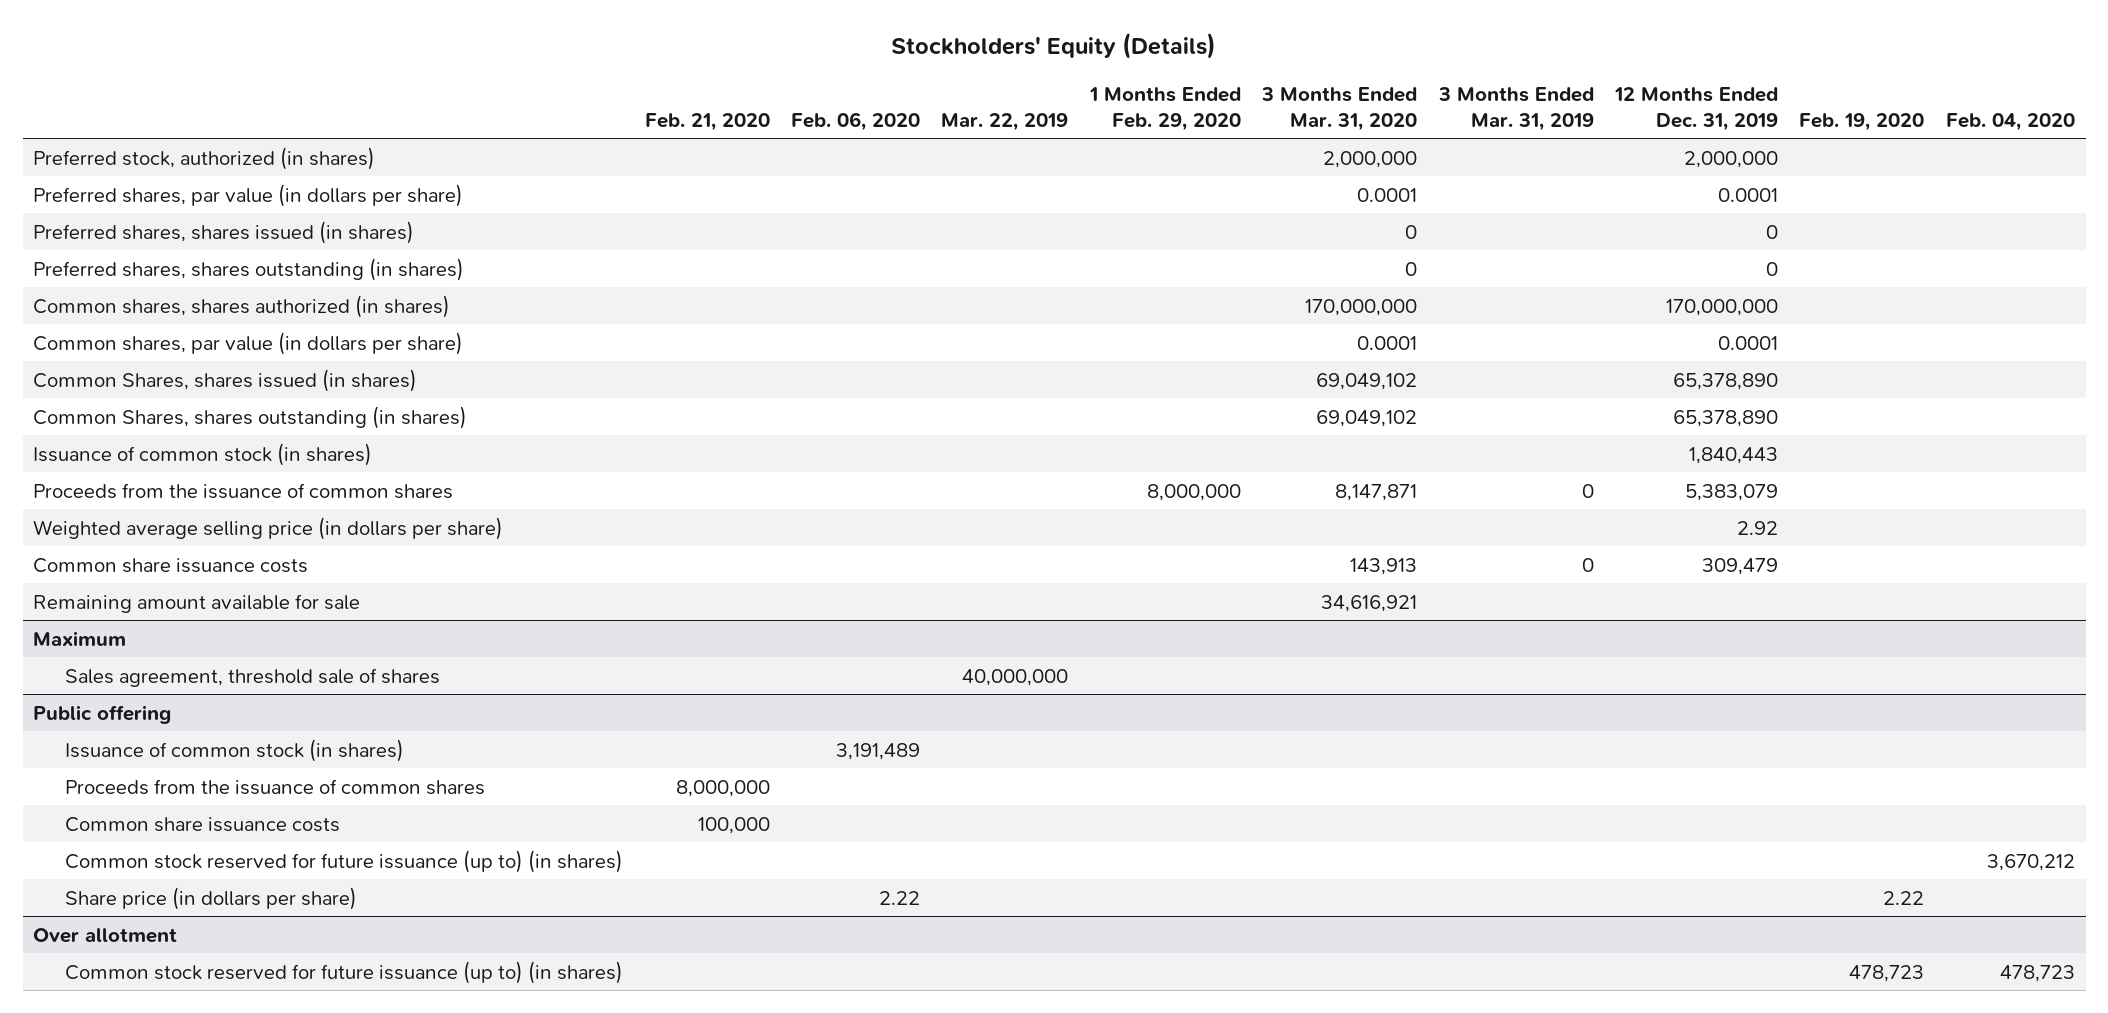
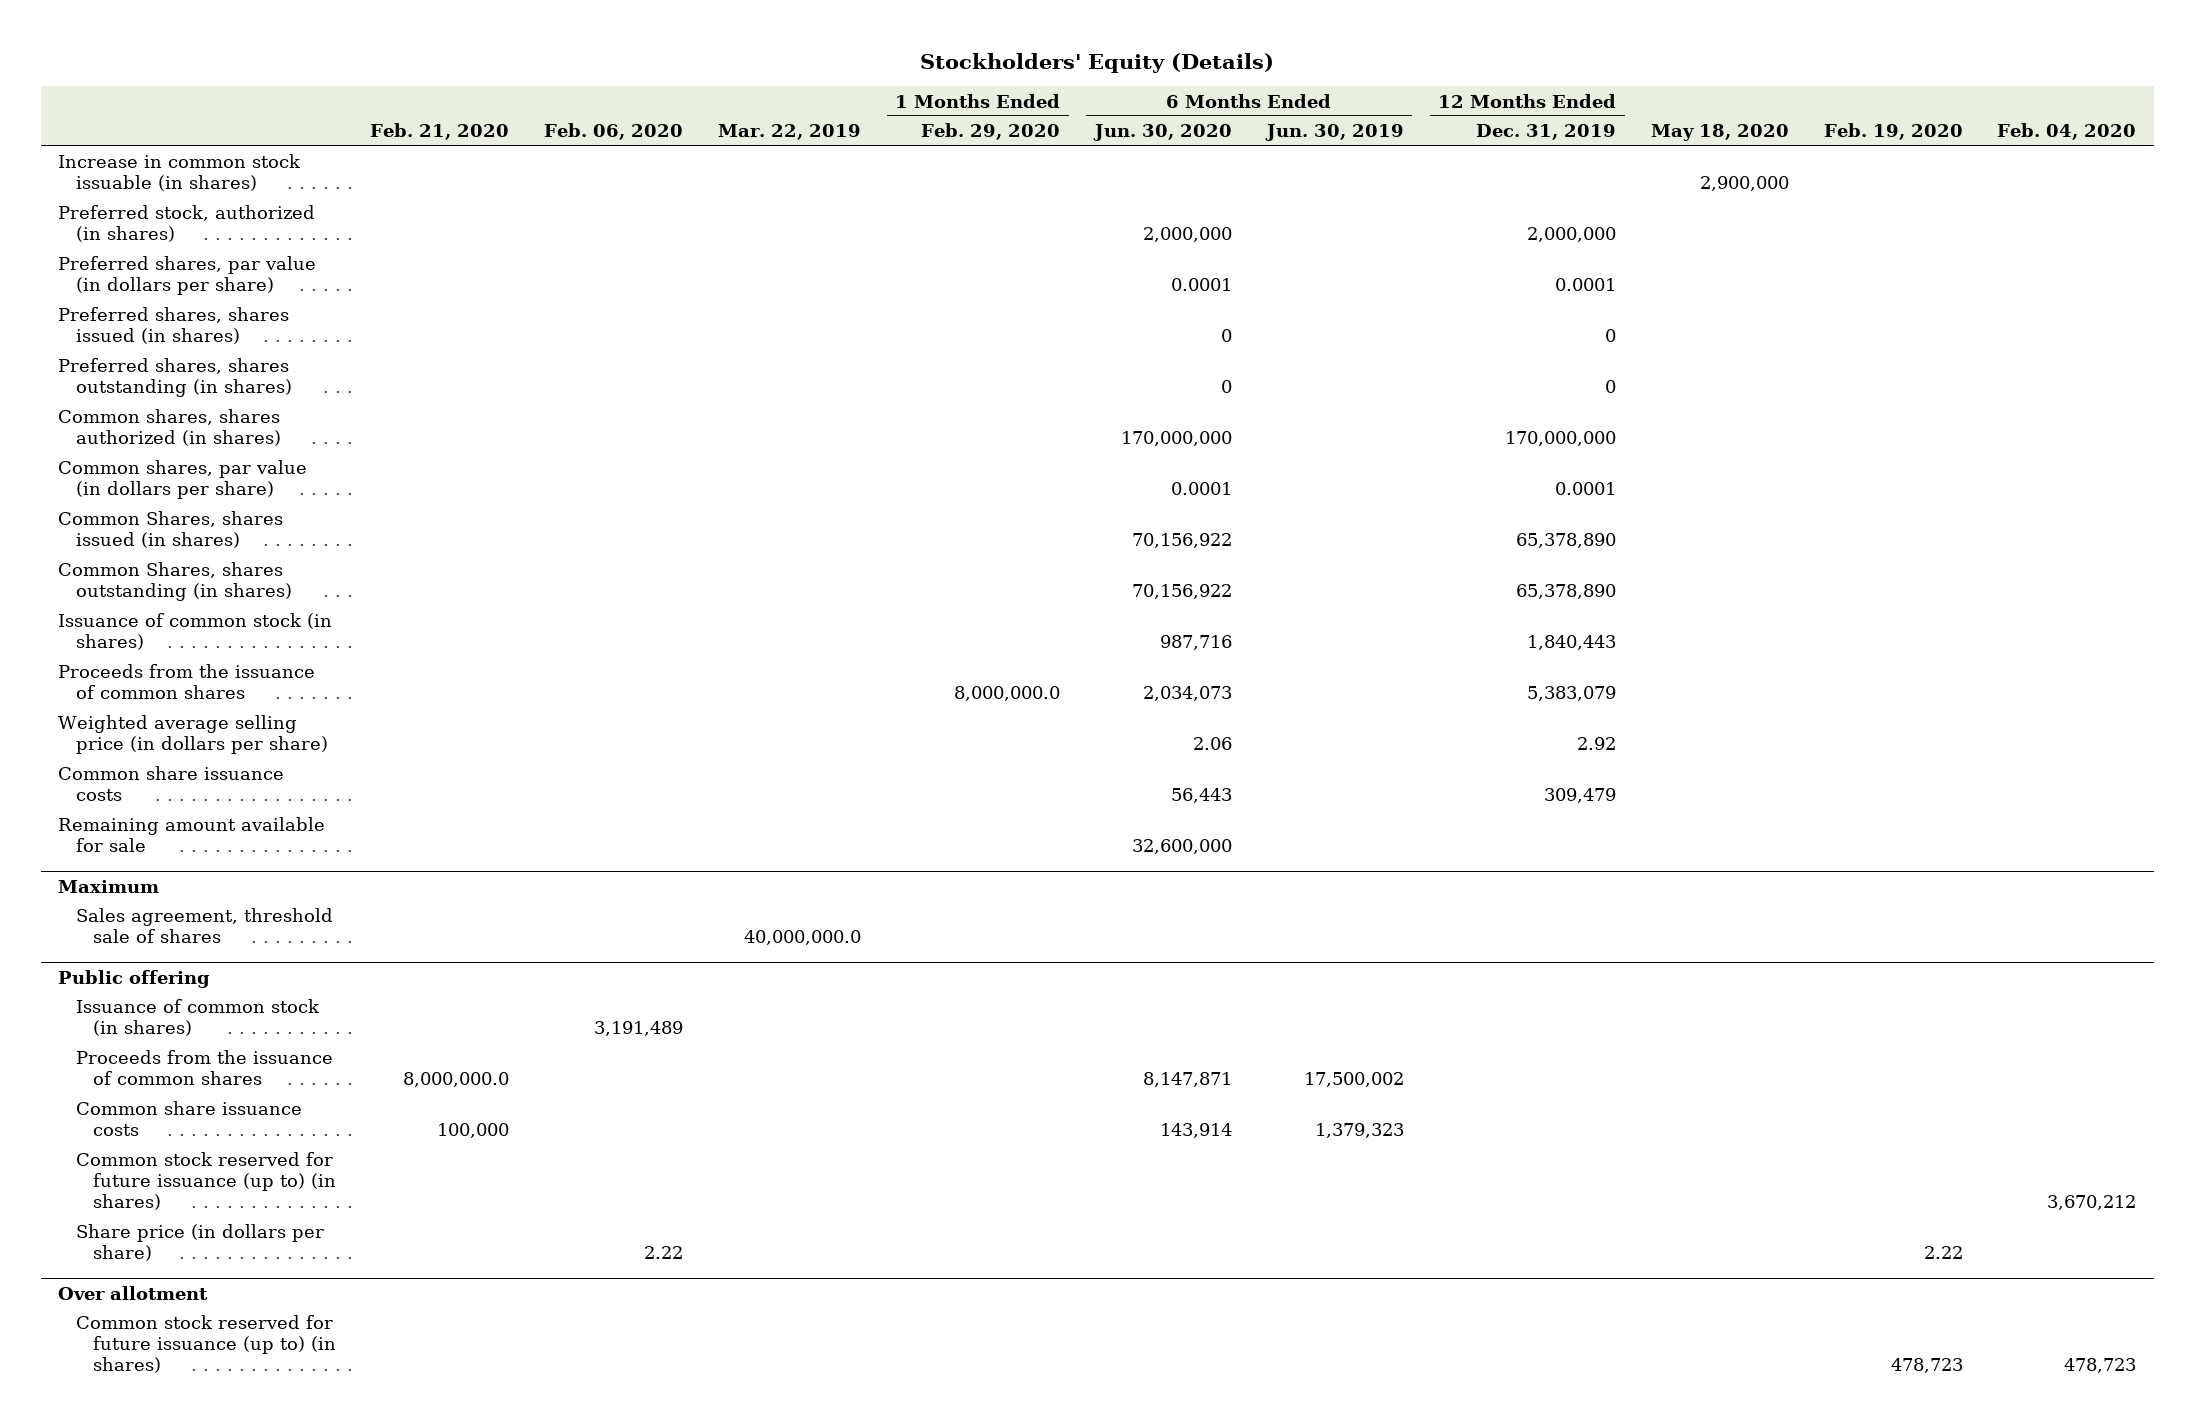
- | Feb. 21, 2020 | Feb. 06, 2020 | Mar. 22, 2019 | 1 Months Ended Feb. 29, 2020 | 3 Months Ended Mar. 31, 2020 | 3 Months Ended Mar. 31, 2019 | 12 Months Ended Dec. 31, 2019 | Feb. 19, 2020 | Feb. 04, 2020
+ | Feb. 21, 2020 | Feb. 06, 2020 | Mar. 22, 2019 | 1 Months Ended Feb. 29, 2020 | 6 Months Ended Jun. 30, 2020 | 6 Months Ended Jun. 30, 2019 | 12 Months Ended Dec. 31, 2019 | May 18, 2020 | Feb. 19, 2020 | Feb. 04, 2020
+ Increase in common stock issuable (in shares) | | | | | | | | 2,900,000 | |
- Proceeds from the issuance of common shares | | | | 8,000,000 | 8,147,871 | 0 | 5,383,079 | |
+ Proceeds from the issuance of common shares | | | | 8,000,000.0 | 2,034,073 | | 5,383,079 | | |
@ Maximum
- Sales agreement, threshold sale of shares | | | 40,000,000 | | | | | |
+ Sales agreement, threshold sale of shares | | | 40,000,000.0 | | | | | | |
@ Public offering
- Proceeds from the issuance of common shares | 8,000,000 | | | | | | | |
+ Proceeds from the issuance of common shares | 8,000,000.0 | | | | 8,147,871 | 17,500,002 | | | |

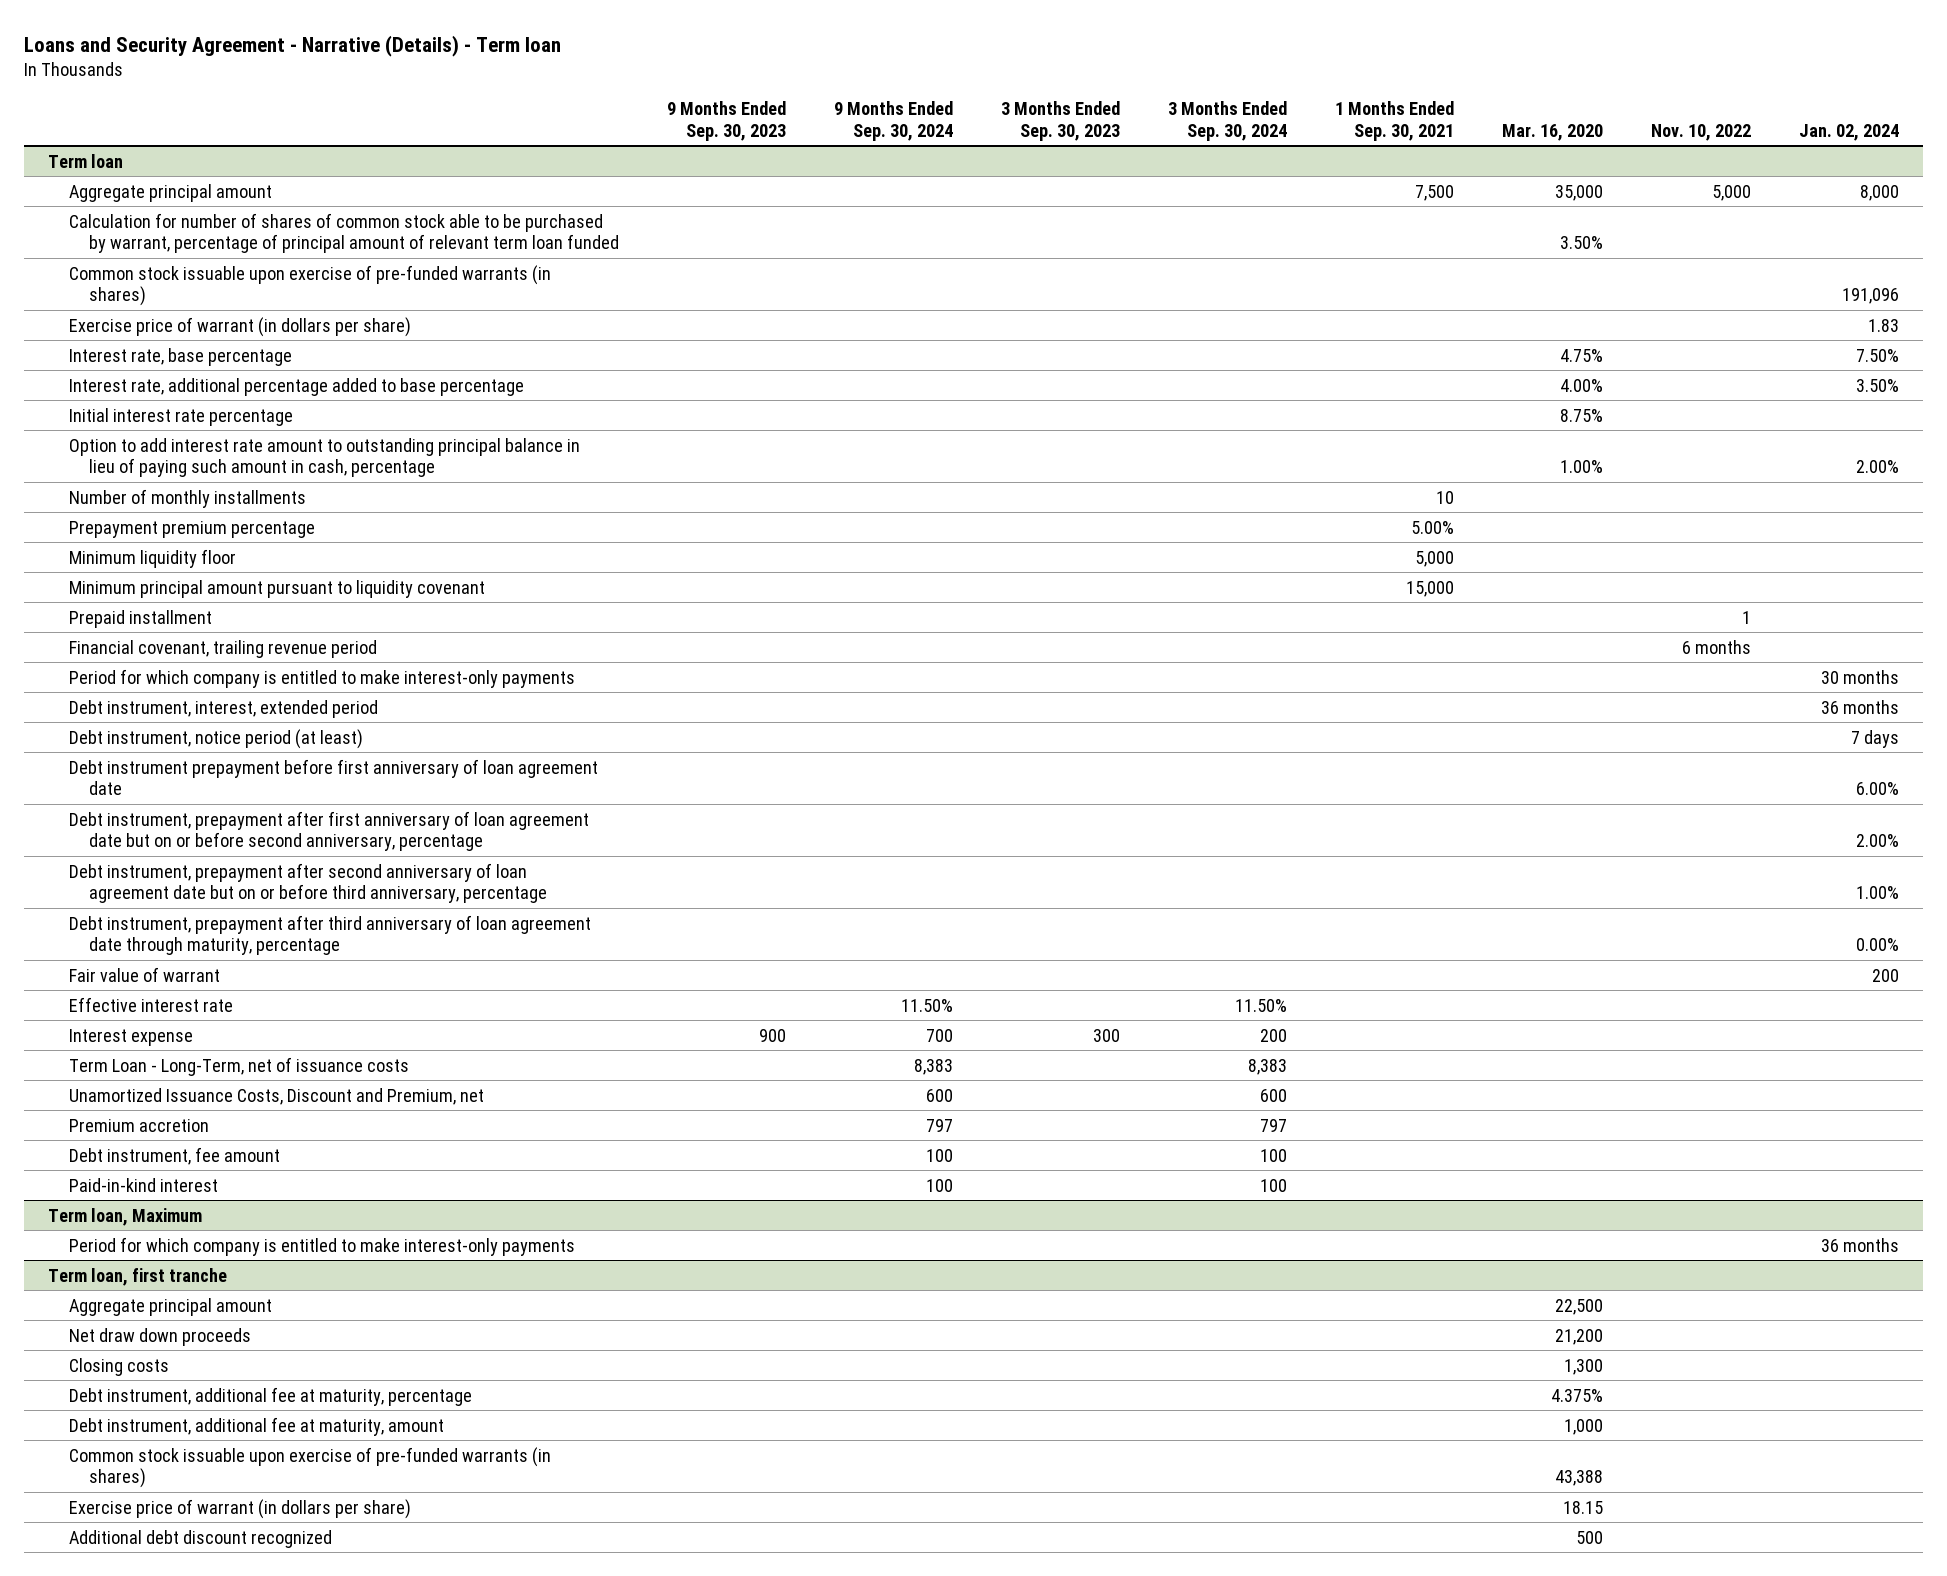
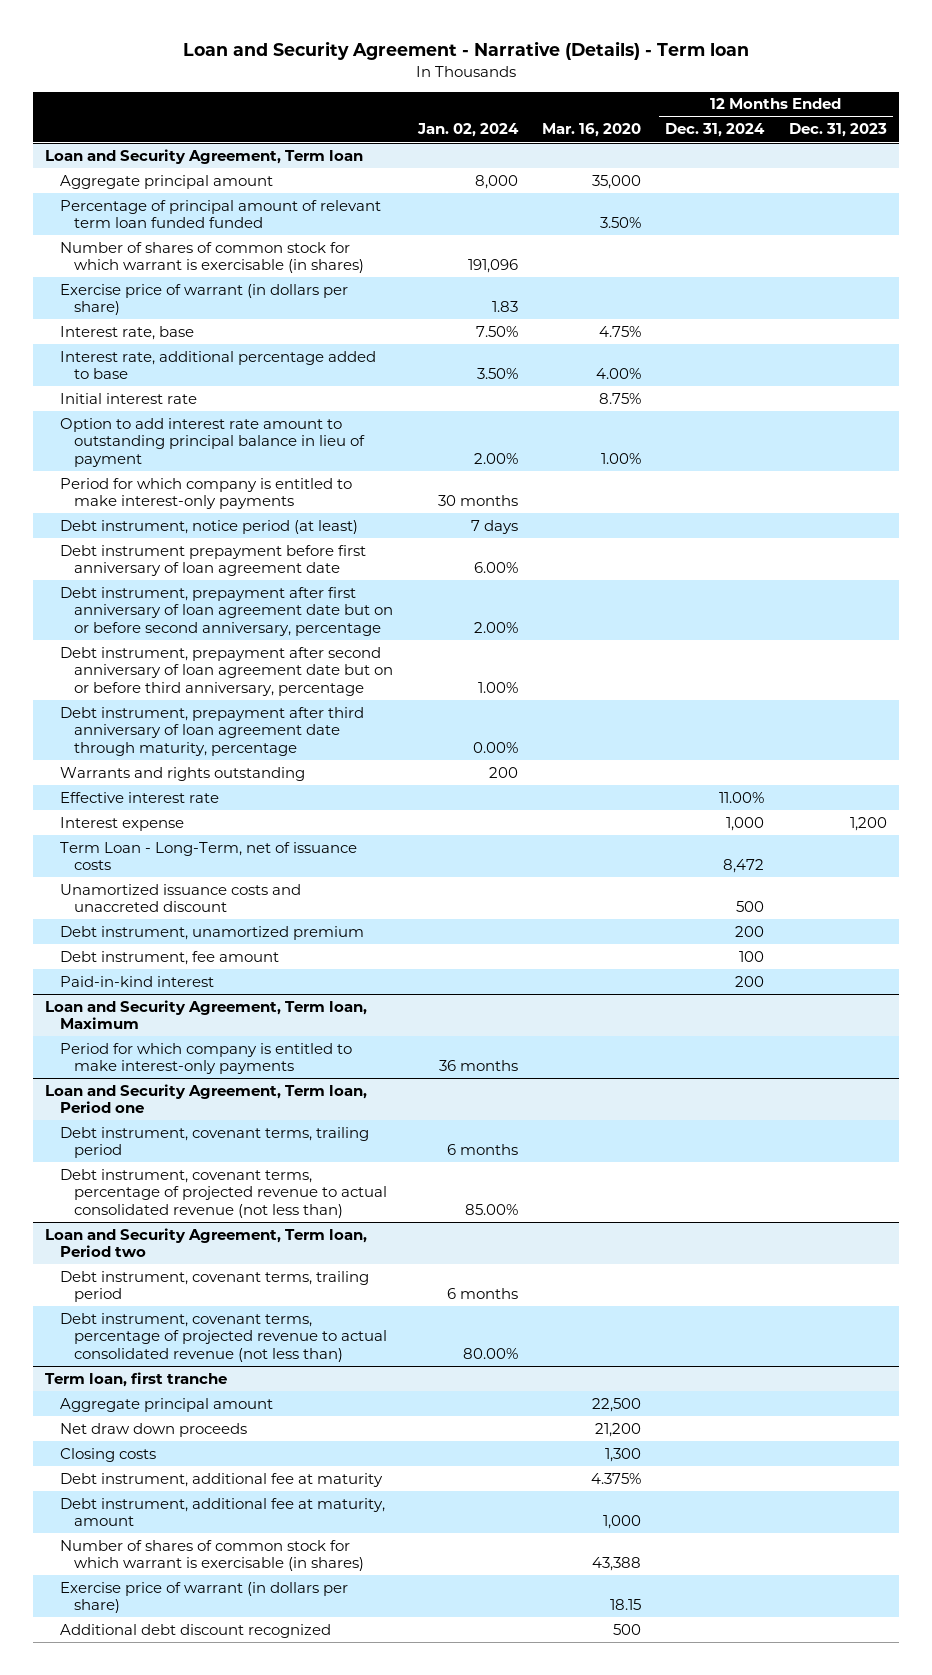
- Loans and Security Agreement - Narrative (Details) - Term loan
+ Loan and Security Agreement - Narrative (Details) - Term loan
- | 9 Months Ended Sep. 30, 2023 | 9 Months Ended Sep. 30, 2024 | 3 Months Ended Sep. 30, 2023 | 3 Months Ended Sep. 30, 2024 | 1 Months Ended Sep. 30, 2021 | Mar. 16, 2020 | Nov. 10, 2022 | Jan. 02, 2024
+ | Jan. 02, 2024 | Mar. 16, 2020 | 12 Months Ended Dec. 31, 2024 | 12 Months Ended Dec. 31, 2023
- Term loan
+ Loan and Security Agreement, Term loan
- Calculation for number of shares of common stock able to be purchased by warrant, percentage of principal amount of relevant term loan funded | | | | | | 3.50% | |
- Common stock issuable upon exercise of pre-funded warrants (in shares) | | | | | | | | 191,096
+ Percentage of principal amount of relevant term loan funded funded | | 3.50% | |
+ Number of shares of common stock for which warrant is exercisable (in shares) | 191,096 | | |
- Interest rate, base percentage | | | | | | 4.75% | | 7.50%
- Interest rate, additional percentage added to base percentage | | | | | | 4.00% | | 3.50%
- Initial interest rate percentage | | | | | | 8.75% | |
- Option to add interest rate amount to outstanding principal balance in lieu of paying such amount in cash, percentage | | | | | | 1.00% | | 2.00%
- Number of monthly installments | | | | | 10 | | |
- Prepayment premium percentage | | | | | 5.00% | | |
- Minimum liquidity floor | | | | | 5,000 | | |
- Minimum principal amount pursuant to liquidity covenant | | | | | 15,000 | | |
- Prepaid installment | | | | | | | 1 |
- Financial covenant, trailing revenue period | | | | | | | 6 months |
+ Interest rate, base | 7.50% | 4.75% | |
+ Interest rate, additional percentage added to base | 3.50% | 4.00% | |
+ Initial interest rate | | 8.75% | |
+ Option to add interest rate amount to outstanding principal balance in lieu of payment | 2.00% | 1.00% | |
- Debt instrument, interest, extended period | | | | | | | | 36 months
- Fair value of warrant | | | | | | | | 200
+ Warrants and rights outstanding | 200 | | |
- Unamortized Issuance Costs, Discount and Premium, net | | 600 | | 600 | | | |
- Premium accretion | | 797 | | 797 | | | |
+ Unamortized issuance costs and unaccreted discount | | | 500 |
+ Debt instrument, unamortized premium | | | 200 |
- Term loan, Maximum
+ Loan and Security Agreement, Term loan, Maximum
+ Loan and Security Agreement, Term loan, Period one
+ Debt instrument, covenant terms, trailing period | 6 months | | |
+ Debt instrument, covenant terms, percentage of projected revenue to actual consolidated revenue (not less than) | 85.00% | | |
+ Loan and Security Agreement, Term loan, Period two
+ Debt instrument, covenant terms, trailing period | 6 months | | |
+ Debt instrument, covenant terms, percentage of projected revenue to actual consolidated revenue (not less than) | 80.00% | | |
@ Term loan, first tranche
- Debt instrument, additional fee at maturity, percentage | | | | | | 4.375% | |
+ Debt instrument, additional fee at maturity | | 4.375% | |
- Common stock issuable upon exercise of pre-funded warrants (in shares) | | | | | | 43,388 | |
+ Number of shares of common stock for which warrant is exercisable (in shares) | | 43,388 | |

